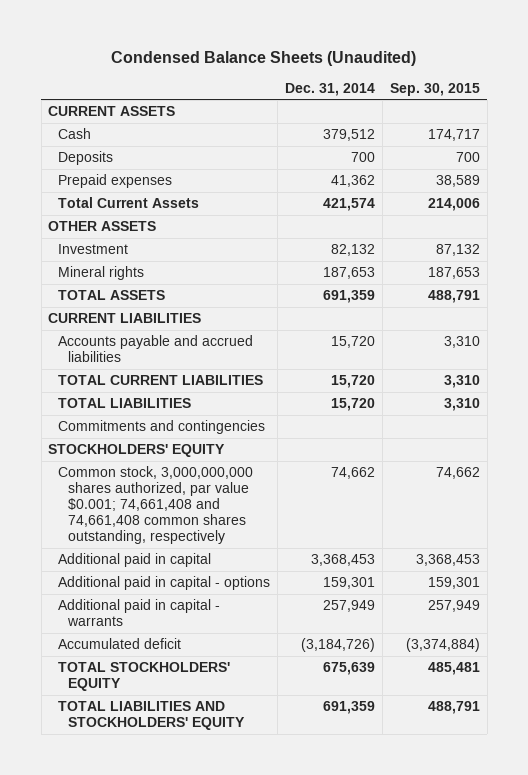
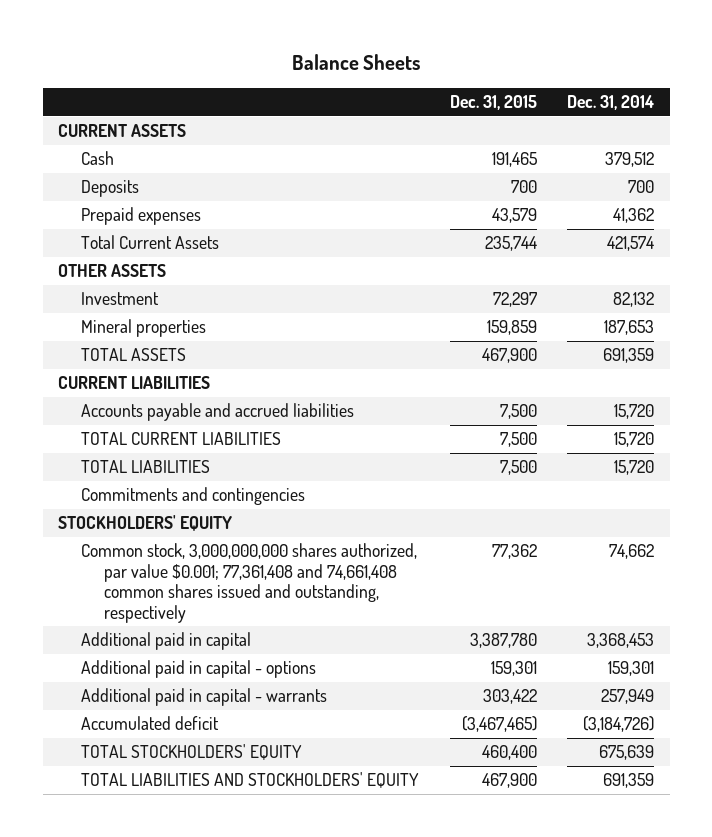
- Condensed Balance Sheets (Unaudited)
+ Balance Sheets
- | Dec. 31, 2014 | Sep. 30, 2015
+ | Dec. 31, 2015 | Dec. 31, 2014
- Mineral rights | 187,653 | 187,653
+ Mineral properties | 159,859 | 187,653
- Common stock, 3,000,000,000 shares authorized, par value $0.001; 74,661,408 and 74,661,408 common shares outstanding, respectively | 74,662 | 74,662
+ Common stock, 3,000,000,000 shares authorized, par value $0.001; 77,361,408 and 74,661,408 common shares issued and outstanding, respectively | 77,362 | 74,662

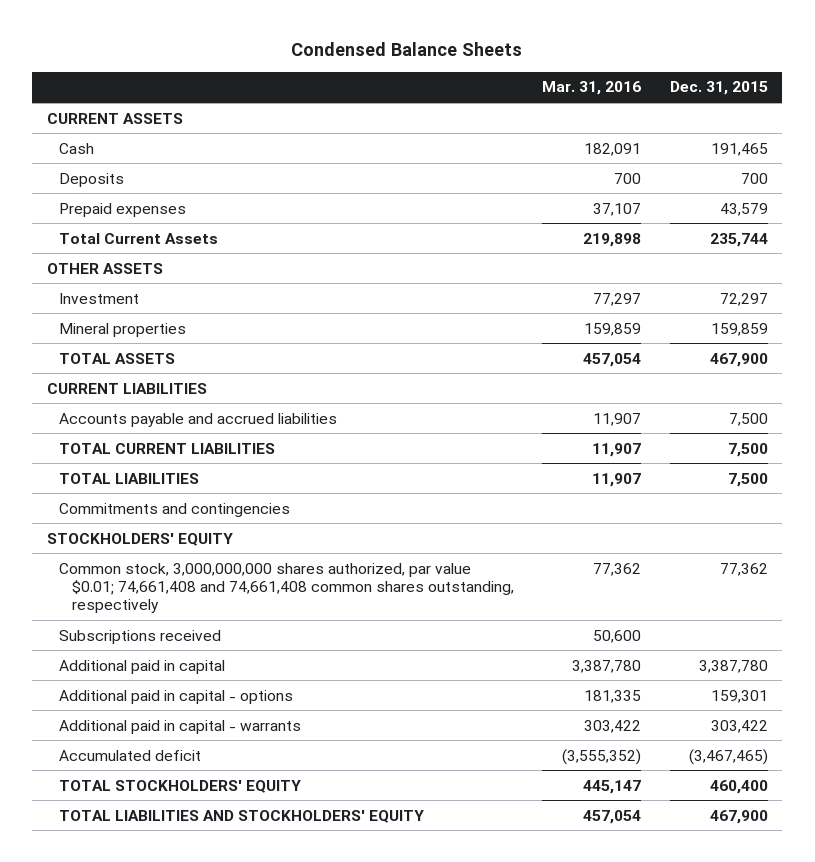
- Balance Sheets
+ Condensed Balance Sheets
- | Dec. 31, 2015 | Dec. 31, 2014
+ | Mar. 31, 2016 | Dec. 31, 2015
- Common stock, 3,000,000,000 shares authorized, par value $0.001; 77,361,408 and 74,661,408 common shares issued and outstanding, respectively | 77,362 | 74,662
+ Common stock, 3,000,000,000 shares authorized, par value $0.01; 74,661,408 and 74,661,408 common shares outstanding, respectively | 77,362 | 77,362
+ Subscriptions received | 50,600 |

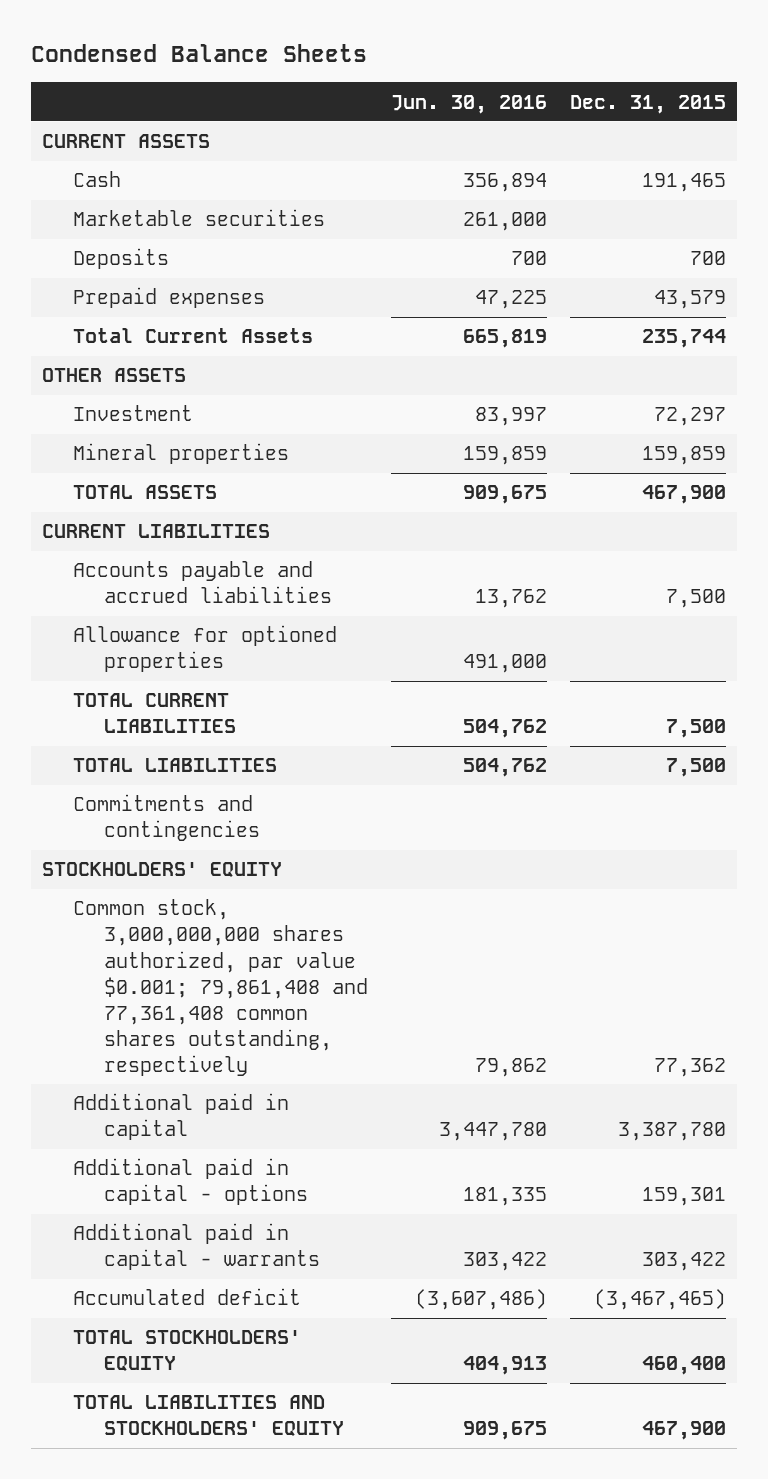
- | Mar. 31, 2016 | Dec. 31, 2015
+ | Jun. 30, 2016 | Dec. 31, 2015
+ Marketable securities | 261,000 |
+ Allowance for optioned properties | 491,000 |
- Common stock, 3,000,000,000 shares authorized, par value $0.01; 74,661,408 and 74,661,408 common shares outstanding, respectively | 77,362 | 77,362
- Subscriptions received | 50,600 |
+ Common stock, 3,000,000,000 shares authorized, par value $0.001; 79,861,408 and 77,361,408 common shares outstanding, respectively | 79,862 | 77,362

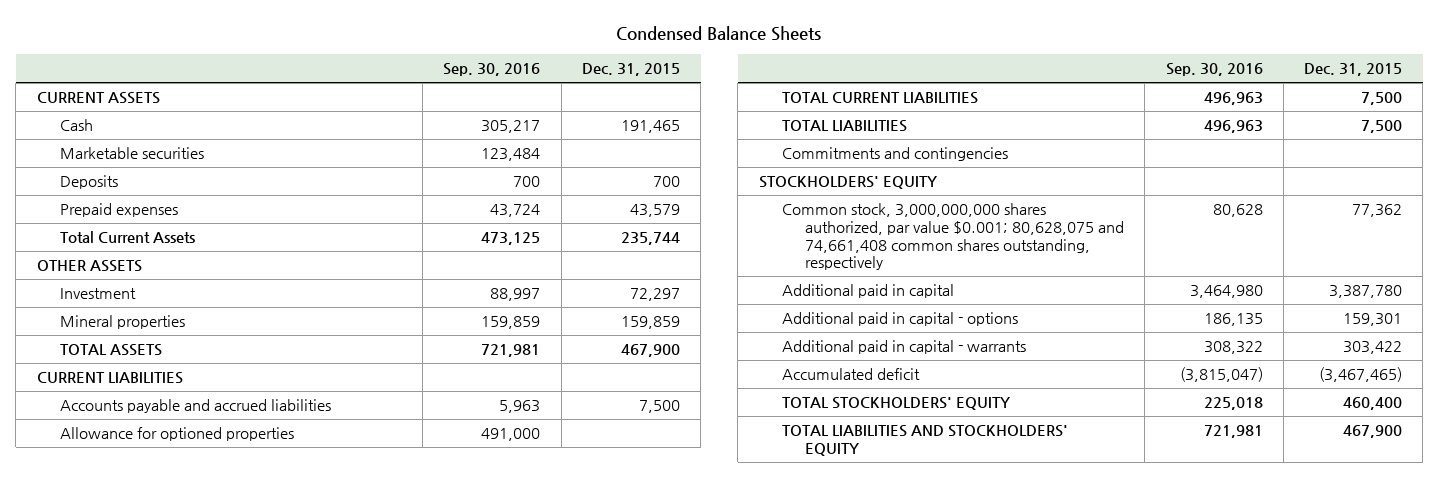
- | Jun. 30, 2016 | Dec. 31, 2015
+ | Sep. 30, 2016 | Dec. 31, 2015
- Common stock, 3,000,000,000 shares authorized, par value $0.001; 79,861,408 and 77,361,408 common shares outstanding, respectively | 79,862 | 77,362
+ Common stock, 3,000,000,000 shares authorized, par value $0.001; 80,628,075 and 74,661,408 common shares outstanding, respectively | 80,628 | 77,362

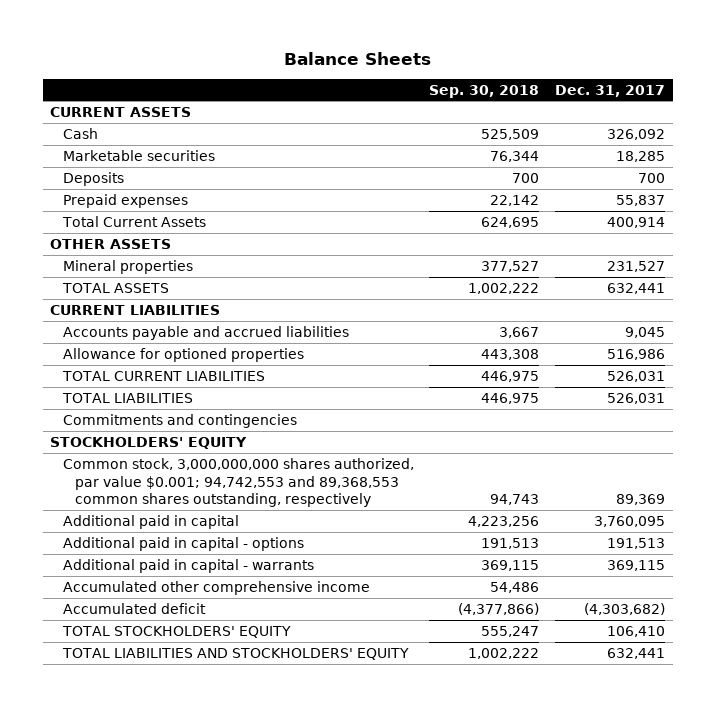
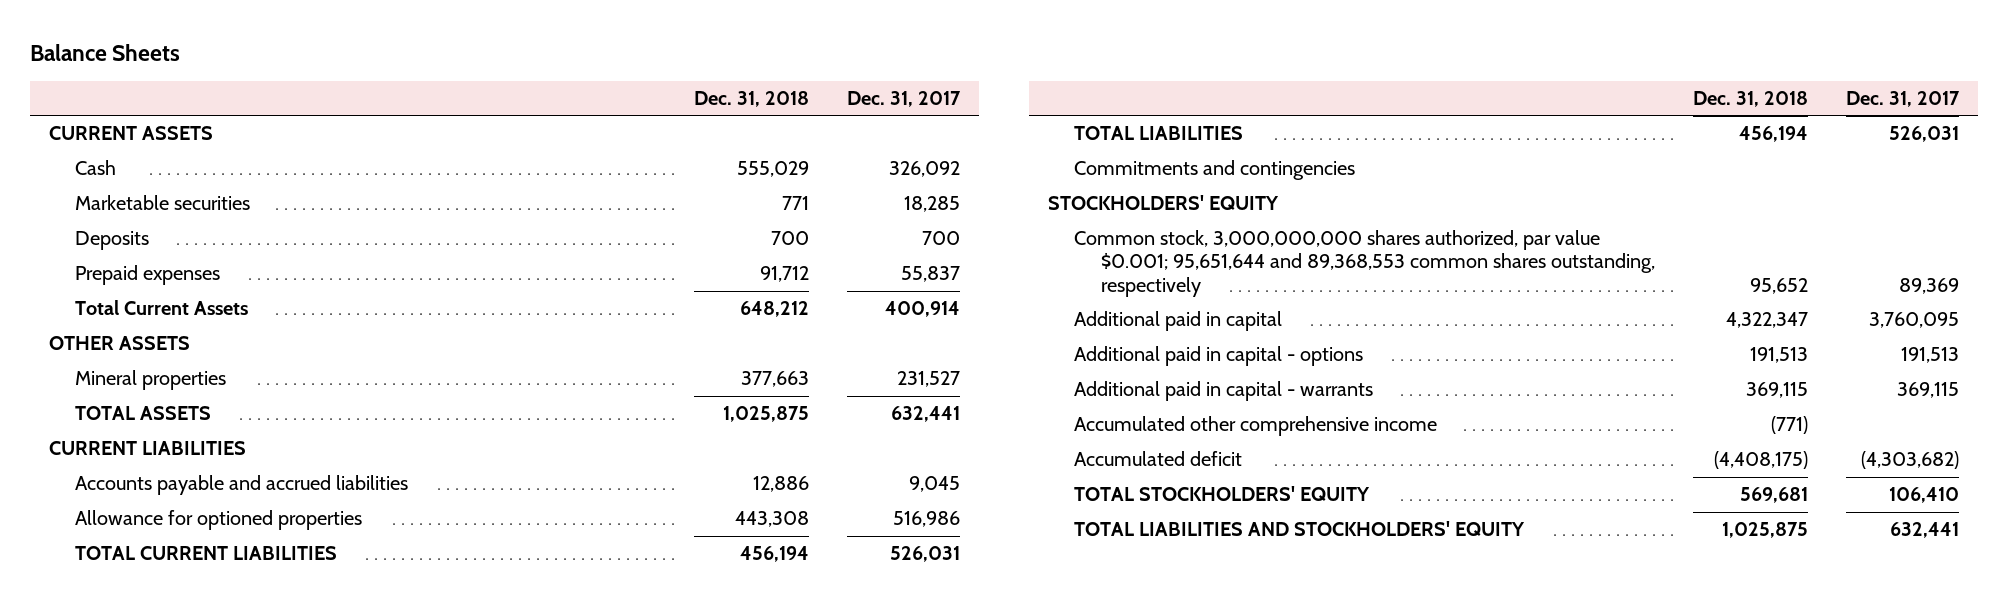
- | Sep. 30, 2018 | Dec. 31, 2017
+ | Dec. 31, 2018 | Dec. 31, 2017
- Common stock, 3,000,000,000 shares authorized, par value $0.001; 94,742,553 and 89,368,553 common shares outstanding, respectively | 94,743 | 89,369
+ Common stock, 3,000,000,000 shares authorized, par value $0.001; 95,651,644 and 89,368,553 common shares outstanding, respectively | 95,652 | 89,369

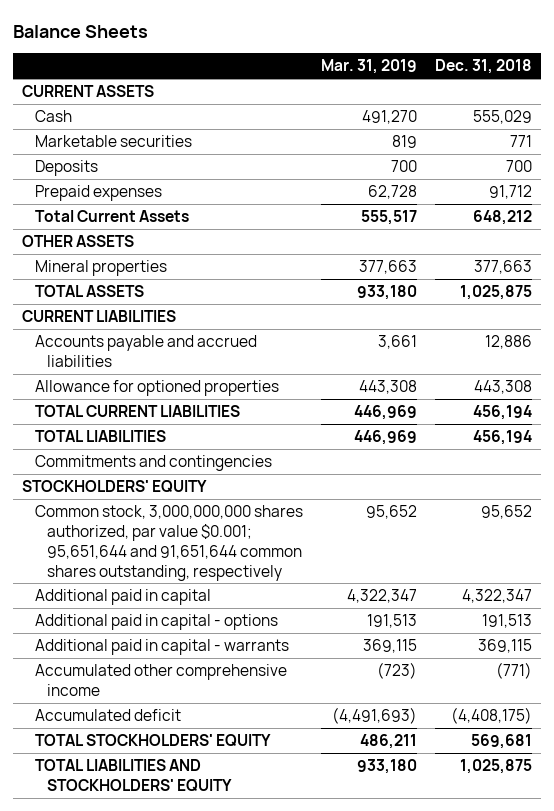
- | Dec. 31, 2018 | Dec. 31, 2017
+ | Mar. 31, 2019 | Dec. 31, 2018
- Common stock, 3,000,000,000 shares authorized, par value $0.001; 95,651,644 and 89,368,553 common shares outstanding, respectively | 95,652 | 89,369
+ Common stock, 3,000,000,000 shares authorized, par value $0.001; 95,651,644 and 91,651,644 common shares outstanding, respectively | 95,652 | 95,652

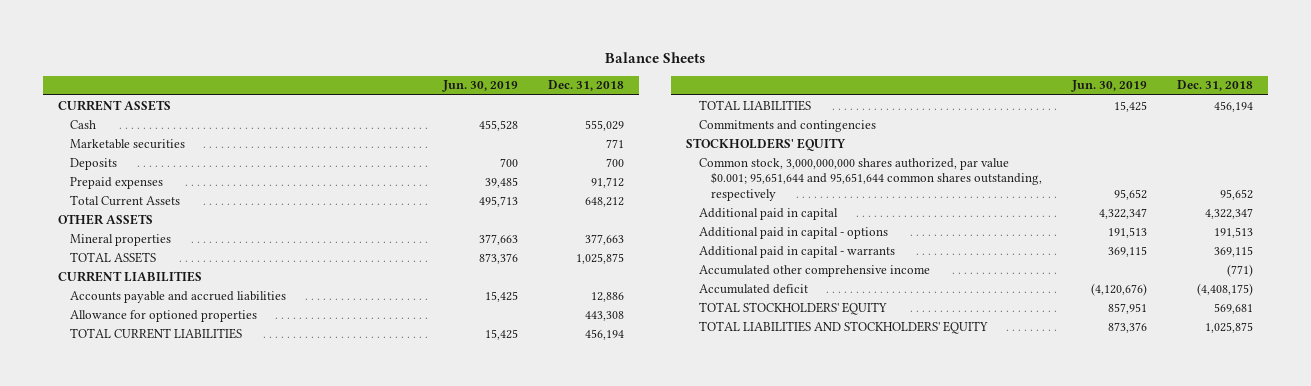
- | Mar. 31, 2019 | Dec. 31, 2018
+ | Jun. 30, 2019 | Dec. 31, 2018
- Common stock, 3,000,000,000 shares authorized, par value $0.001; 95,651,644 and 91,651,644 common shares outstanding, respectively | 95,652 | 95,652
+ Common stock, 3,000,000,000 shares authorized, par value $0.001; 95,651,644 and 95,651,644 common shares outstanding, respectively | 95,652 | 95,652

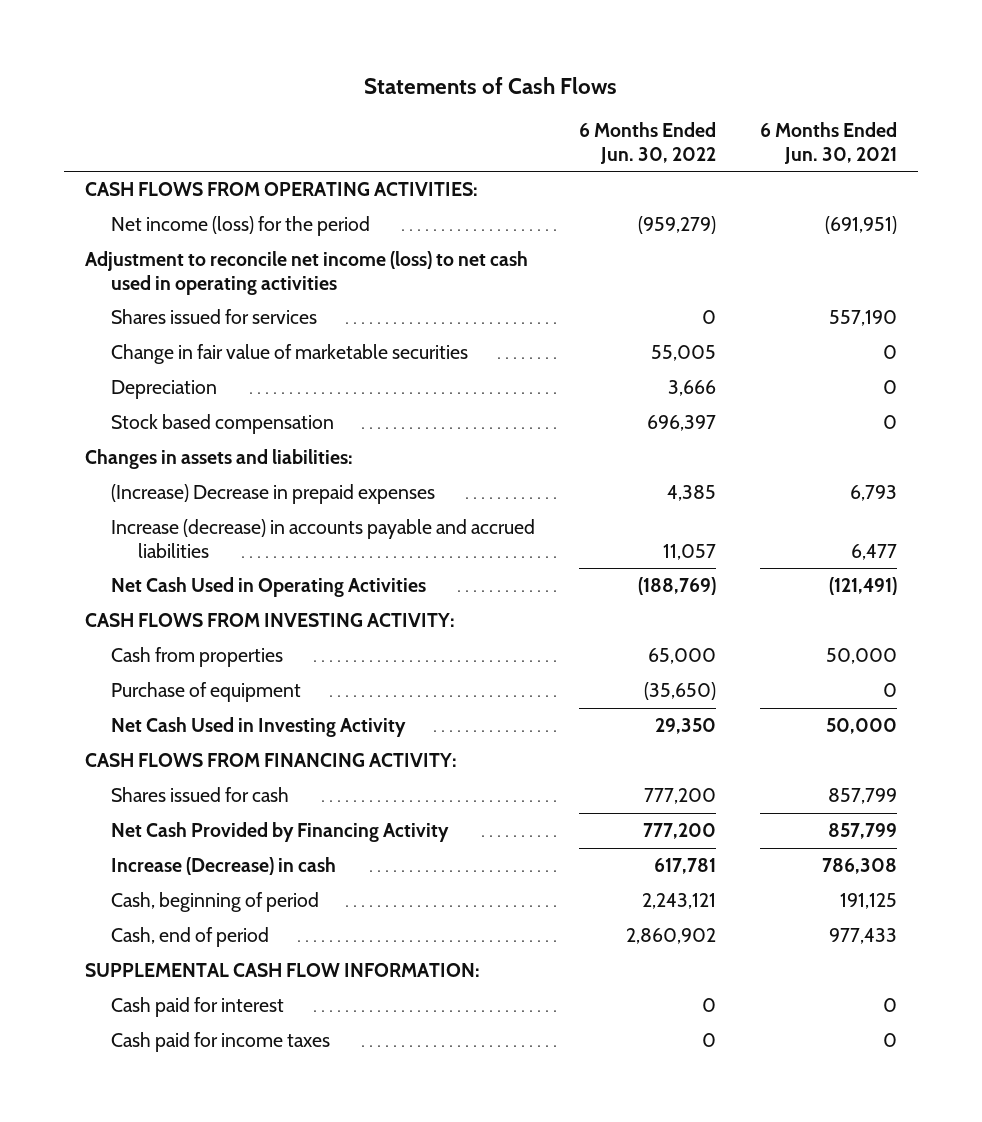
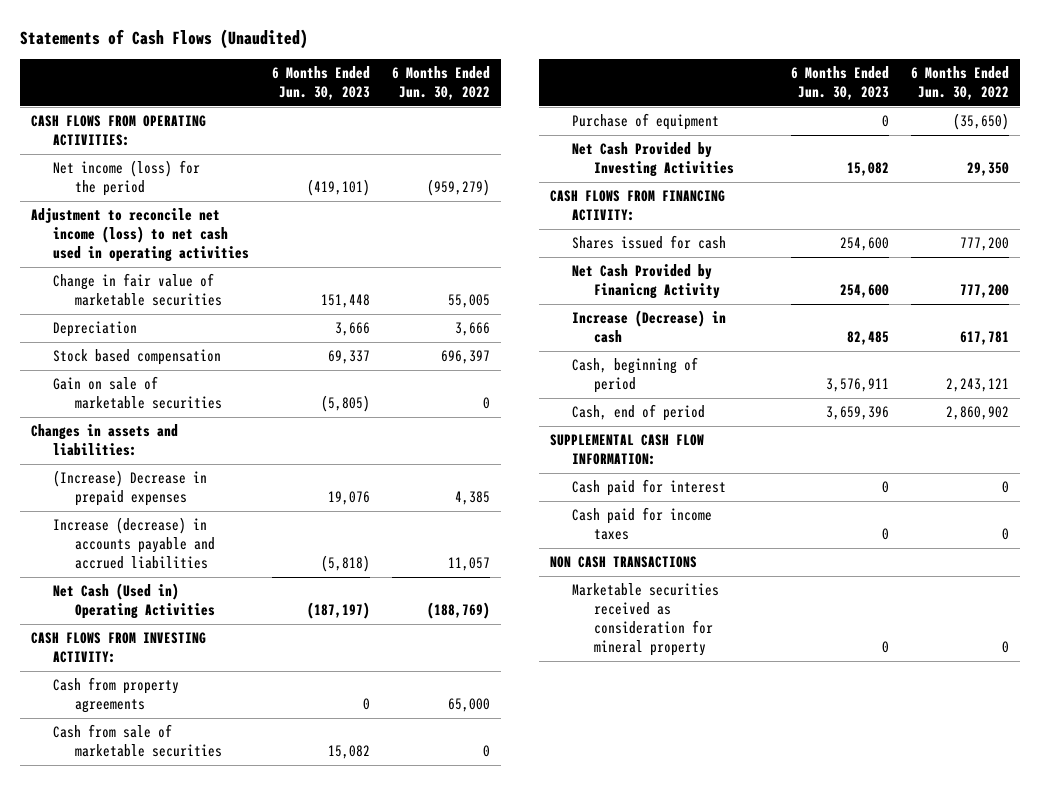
- Statements of Cash Flows
+ Statements of Cash Flows (Unaudited)
- | 6 Months Ended Jun. 30, 2022 | 6 Months Ended Jun. 30, 2021
+ | 6 Months Ended Jun. 30, 2023 | 6 Months Ended Jun. 30, 2022
- Shares issued for services | 0 | 557,190
+ Gain on sale of marketable securities | (5,805) | 0
- Net Cash Used in Operating Activities | (188,769) | (121,491)
+ Net Cash (Used in) Operating Activities | (187,197) | (188,769)
- Cash from properties | 65,000 | 50,000
+ Cash from property agreements | 0 | 65,000
+ Cash from sale of marketable securities | 15,082 | 0
- Net Cash Used in Investing Activity | 29,350 | 50,000
+ Net Cash Provided by Investing Activities | 15,082 | 29,350
- Net Cash Provided by Financing Activity | 777,200 | 857,799
+ Net Cash Provided by Finanicng Activity | 254,600 | 777,200
+ NON CASH TRANSACTIONS
+ Marketable securities received as consideration for mineral property | 0 | 0

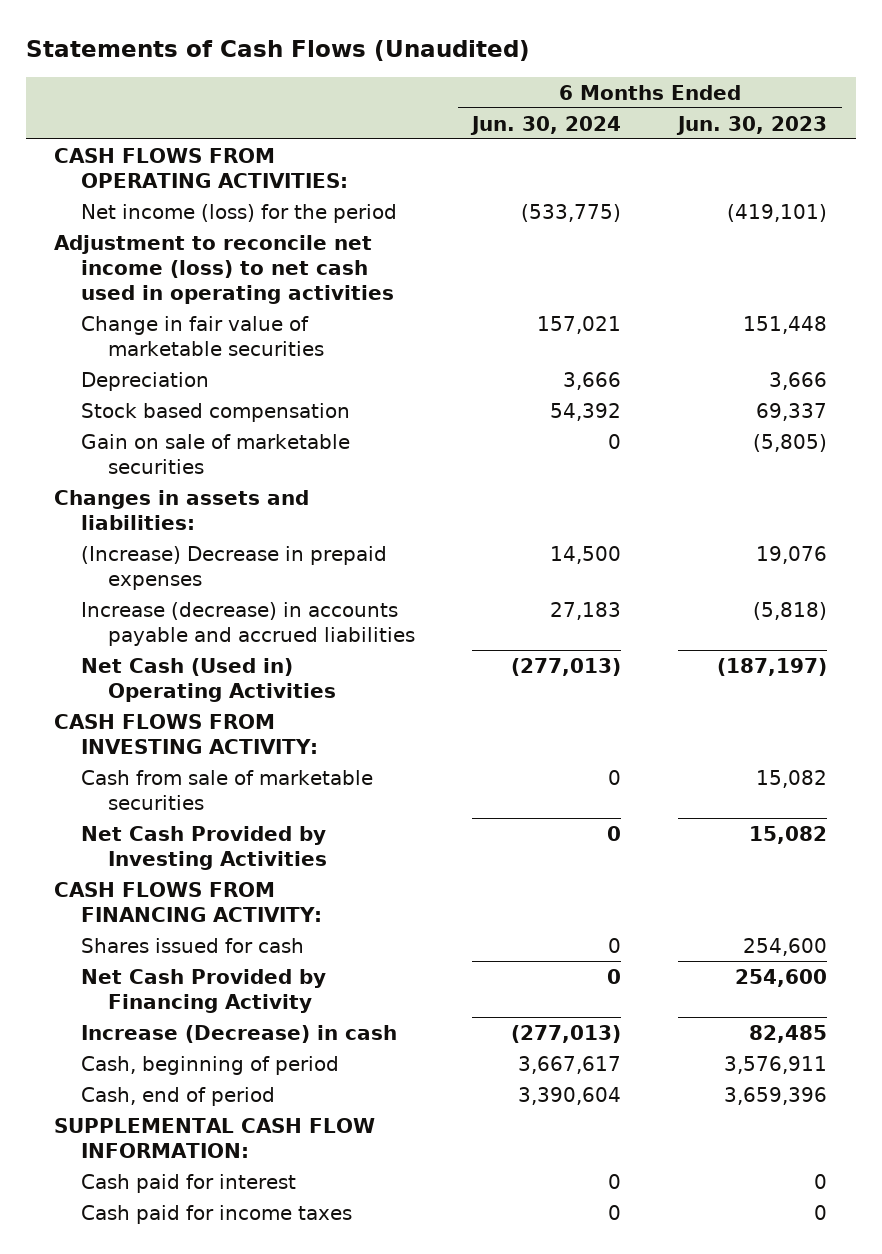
- | 6 Months Ended Jun. 30, 2023 | 6 Months Ended Jun. 30, 2022
+ | 6 Months Ended Jun. 30, 2024 | 6 Months Ended Jun. 30, 2023
- Cash from property agreements | 0 | 65,000
- Purchase of equipment | 0 | (35,650)
- Net Cash Provided by Finanicng Activity | 254,600 | 777,200
+ Net Cash Provided by Financing Activity | 0 | 254,600
- NON CASH TRANSACTIONS
- Marketable securities received as consideration for mineral property | 0 | 0

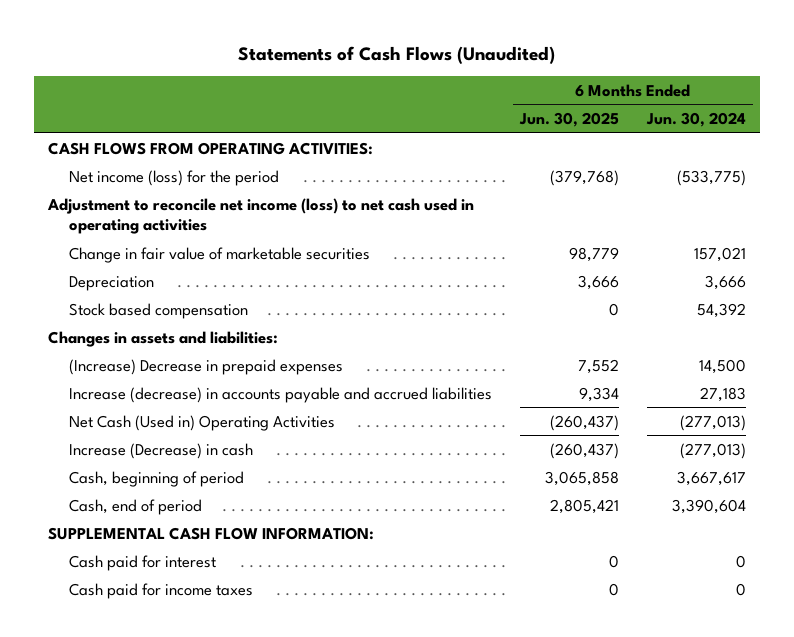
- | 6 Months Ended Jun. 30, 2024 | 6 Months Ended Jun. 30, 2023
+ | 6 Months Ended Jun. 30, 2025 | 6 Months Ended Jun. 30, 2024
- Gain on sale of marketable securities | 0 | (5,805)
- CASH FLOWS FROM INVESTING ACTIVITY:
- Cash from sale of marketable securities | 0 | 15,082
- Net Cash Provided by Investing Activities | 0 | 15,082
- CASH FLOWS FROM FINANCING ACTIVITY:
- Shares issued for cash | 0 | 254,600
- Net Cash Provided by Financing Activity | 0 | 254,600

